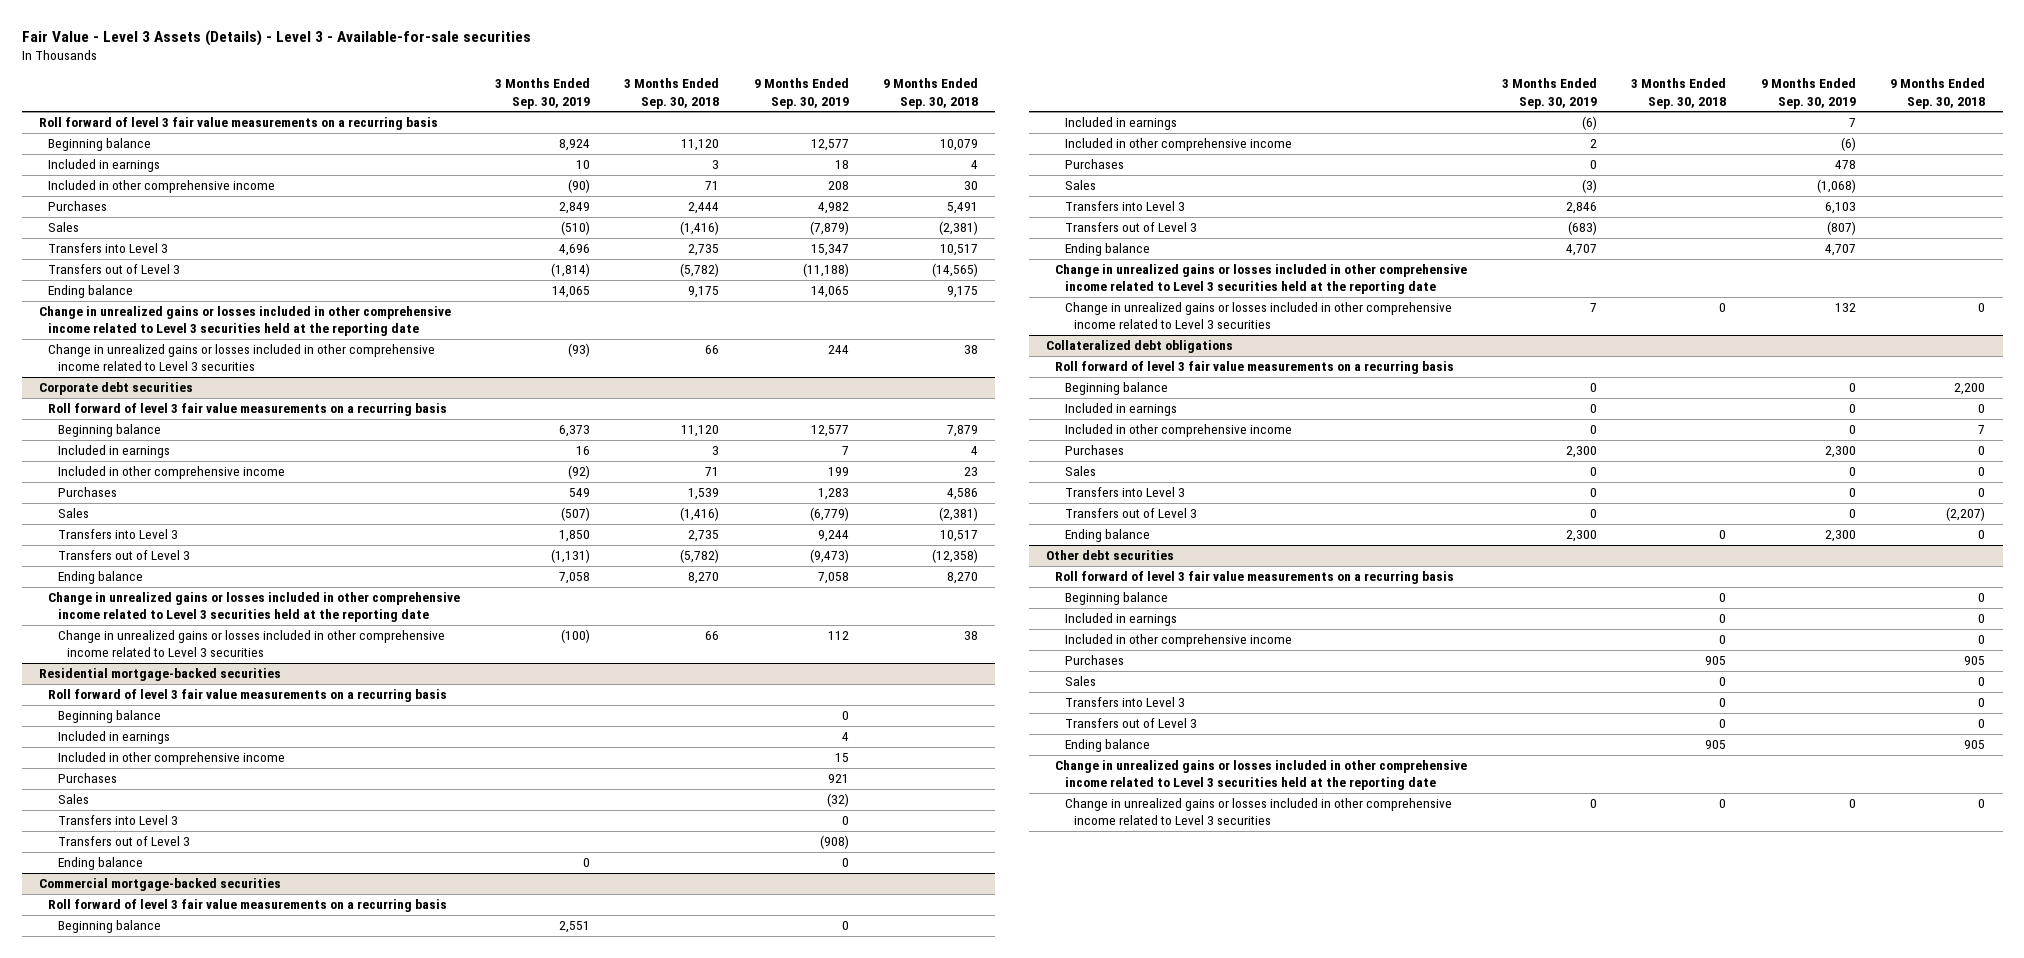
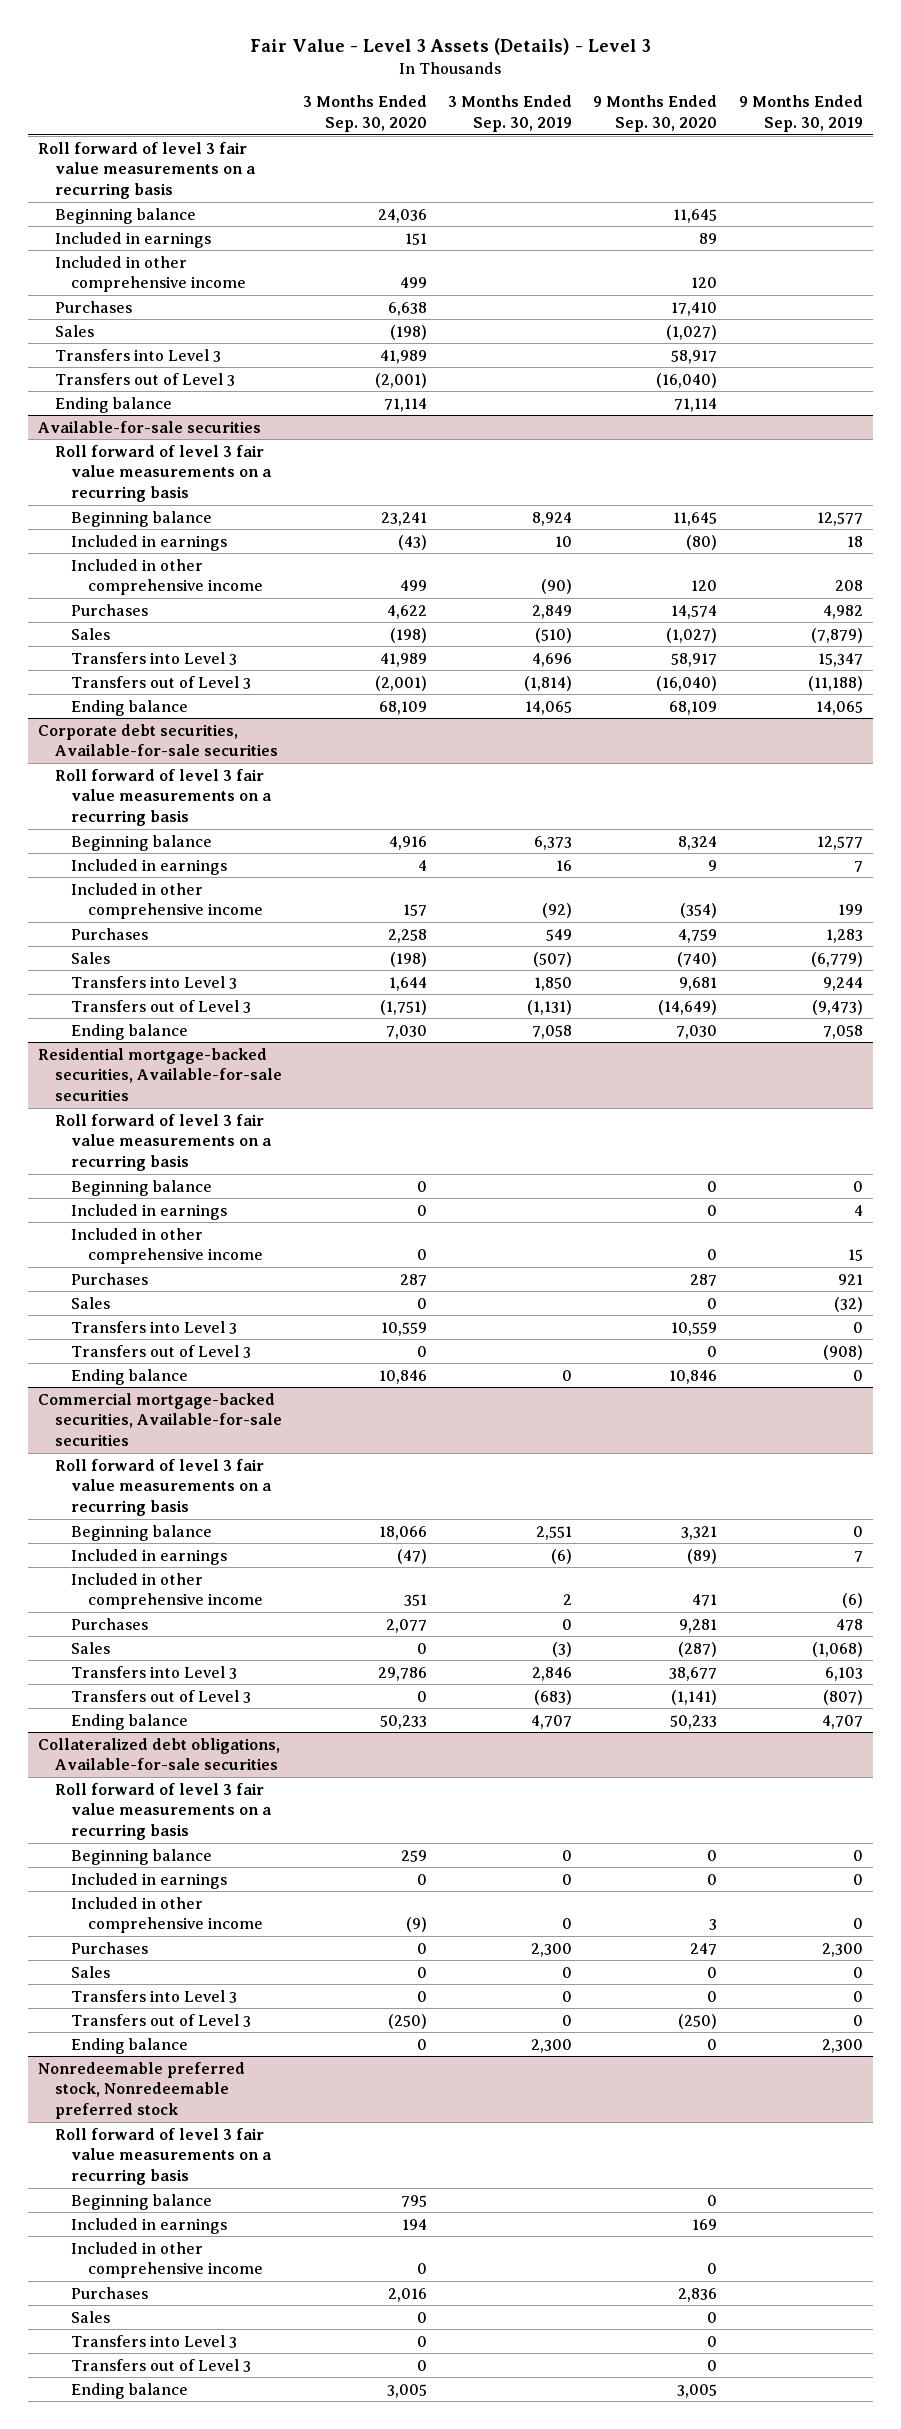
- Fair Value - Level 3 Assets (Details) - Level 3 - Available-for-sale securities
+ Fair Value - Level 3 Assets (Details) - Level 3
- | 3 Months Ended Sep. 30, 2019 | 3 Months Ended Sep. 30, 2018 | 9 Months Ended Sep. 30, 2019 | 9 Months Ended Sep. 30, 2018
+ | 3 Months Ended Sep. 30, 2020 | 3 Months Ended Sep. 30, 2019 | 9 Months Ended Sep. 30, 2020 | 9 Months Ended Sep. 30, 2019
+ Beginning balance | 24,036 | | 11,645 |
+ Included in earnings | 151 | | 89 |
+ Included in other comprehensive income | 499 | | 120 |
+ Purchases | 6,638 | | 17,410 |
+ Sales | (198) | | (1,027) |
+ Transfers into Level 3 | 41,989 | | 58,917 |
+ Transfers out of Level 3 | (2,001) | | (16,040) |
+ Ending balance | 71,114 | | 71,114 |
+ Available-for-sale securities
+ Roll forward of level 3 fair value measurements on a recurring basis
- Change in unrealized gains or losses included in other comprehensive income related to Level 3 securities held at the reporting date
- Change in unrealized gains or losses included in other comprehensive income related to Level 3 securities | (93) | 66 | 244 | 38
- Corporate debt securities
+ Corporate debt securities, Available-for-sale securities
- Change in unrealized gains or losses included in other comprehensive income related to Level 3 securities held at the reporting date
- Change in unrealized gains or losses included in other comprehensive income related to Level 3 securities | (100) | 66 | 112 | 38
- Residential mortgage-backed securities
+ Residential mortgage-backed securities, Available-for-sale securities
- Commercial mortgage-backed securities
+ Commercial mortgage-backed securities, Available-for-sale securities
- Change in unrealized gains or losses included in other comprehensive income related to Level 3 securities held at the reporting date
- Change in unrealized gains or losses included in other comprehensive income related to Level 3 securities | 7 | 0 | 132 | 0
- Collateralized debt obligations
+ Collateralized debt obligations, Available-for-sale securities
- Other debt securities
+ Nonredeemable preferred stock, Nonredeemable preferred stock
- Change in unrealized gains or losses included in other comprehensive income related to Level 3 securities held at the reporting date
- Change in unrealized gains or losses included in other comprehensive income related to Level 3 securities | 0 | 0 | 0 | 0

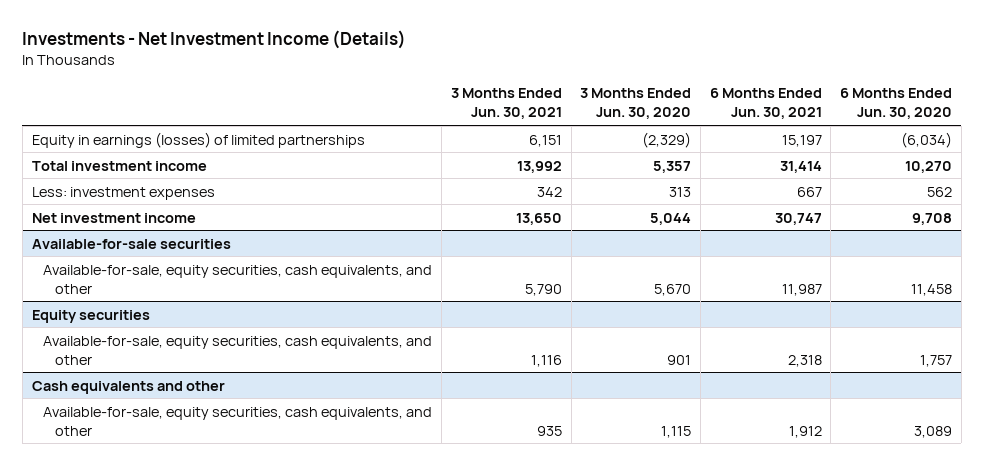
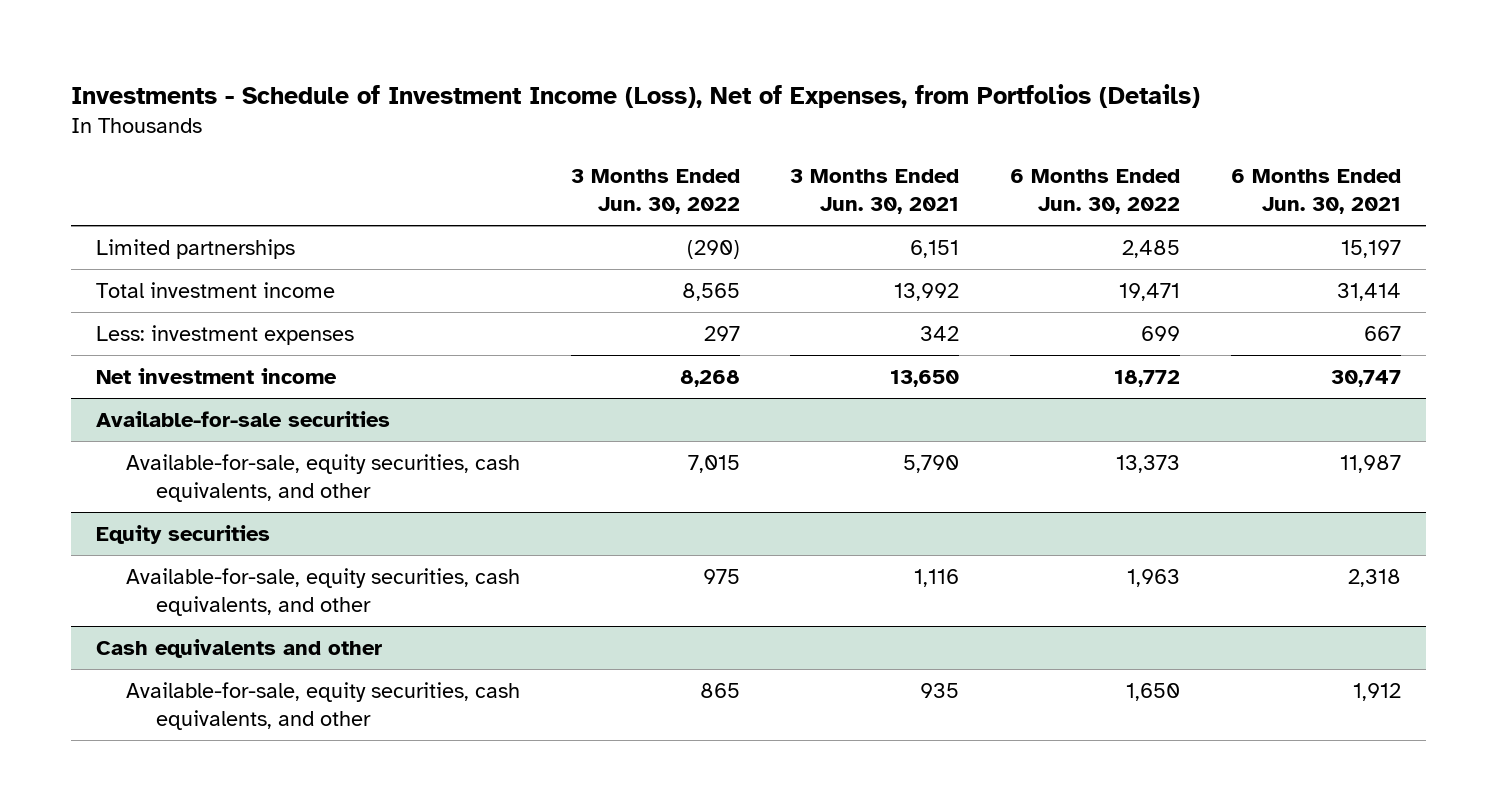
- Investments - Net Investment Income (Details)
+ Investments - Schedule of Investment Income (Loss), Net of Expenses, from Portfolios (Details)
- | 3 Months Ended Jun. 30, 2021 | 3 Months Ended Jun. 30, 2020 | 6 Months Ended Jun. 30, 2021 | 6 Months Ended Jun. 30, 2020
+ | 3 Months Ended Jun. 30, 2022 | 3 Months Ended Jun. 30, 2021 | 6 Months Ended Jun. 30, 2022 | 6 Months Ended Jun. 30, 2021
- Equity in earnings (losses) of limited partnerships | 6,151 | (2,329) | 15,197 | (6,034)
+ Limited partnerships | (290) | 6,151 | 2,485 | 15,197

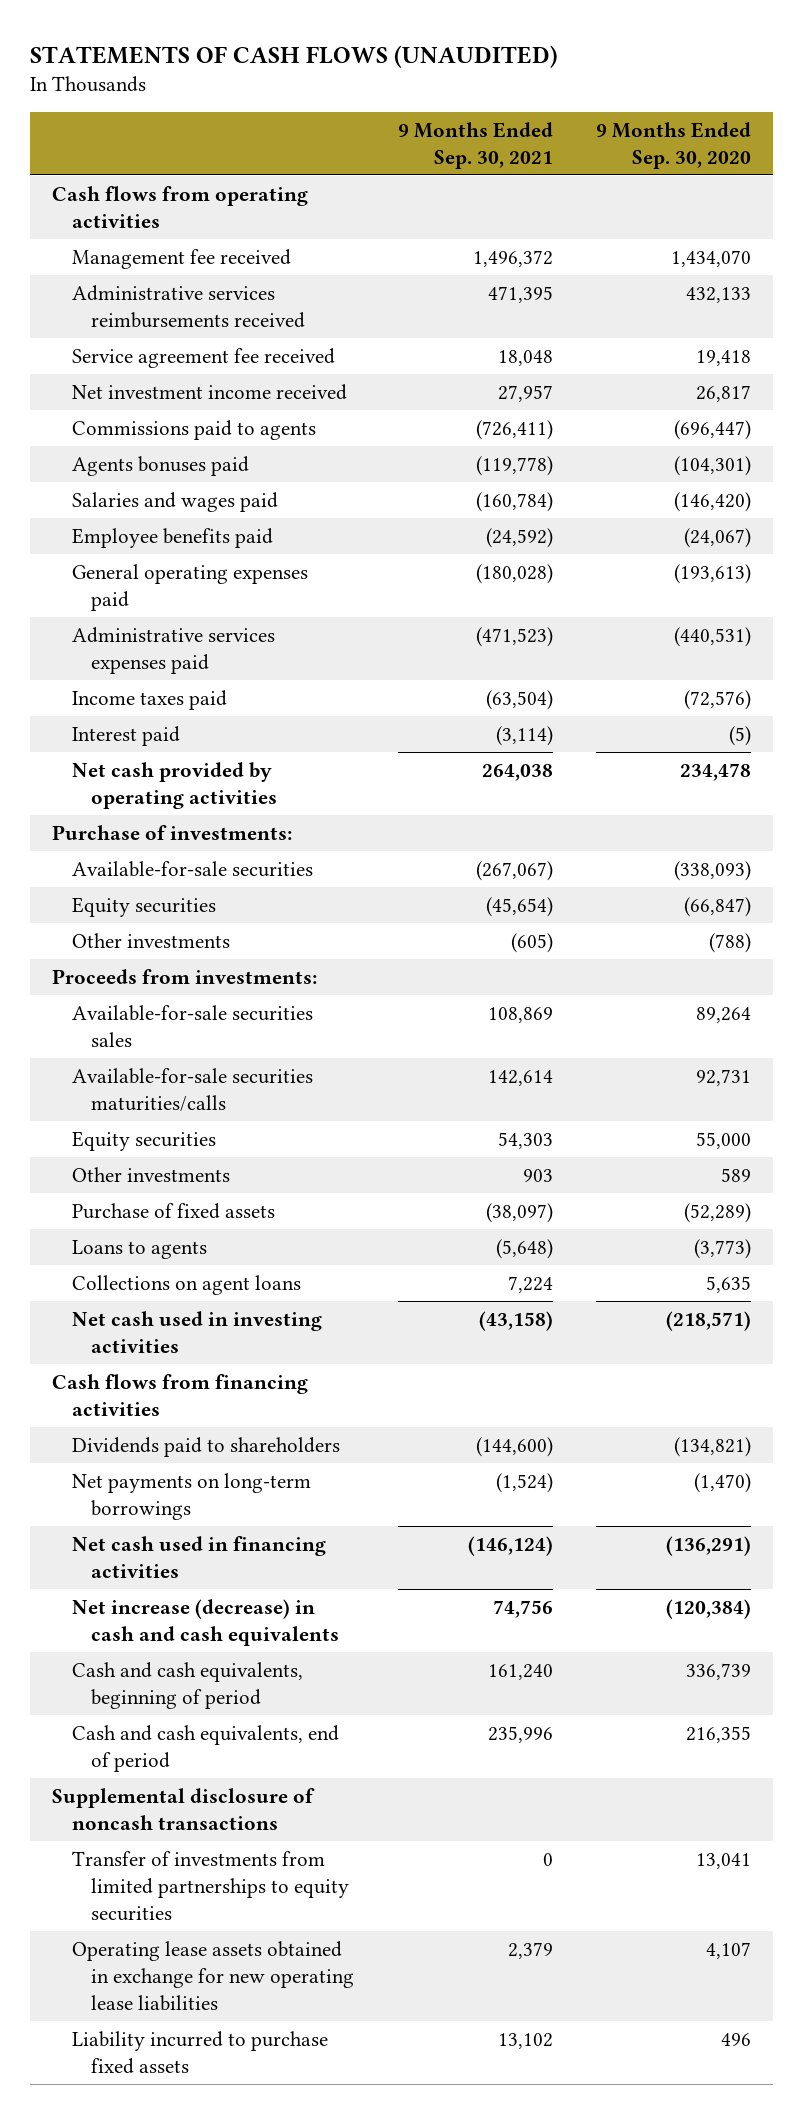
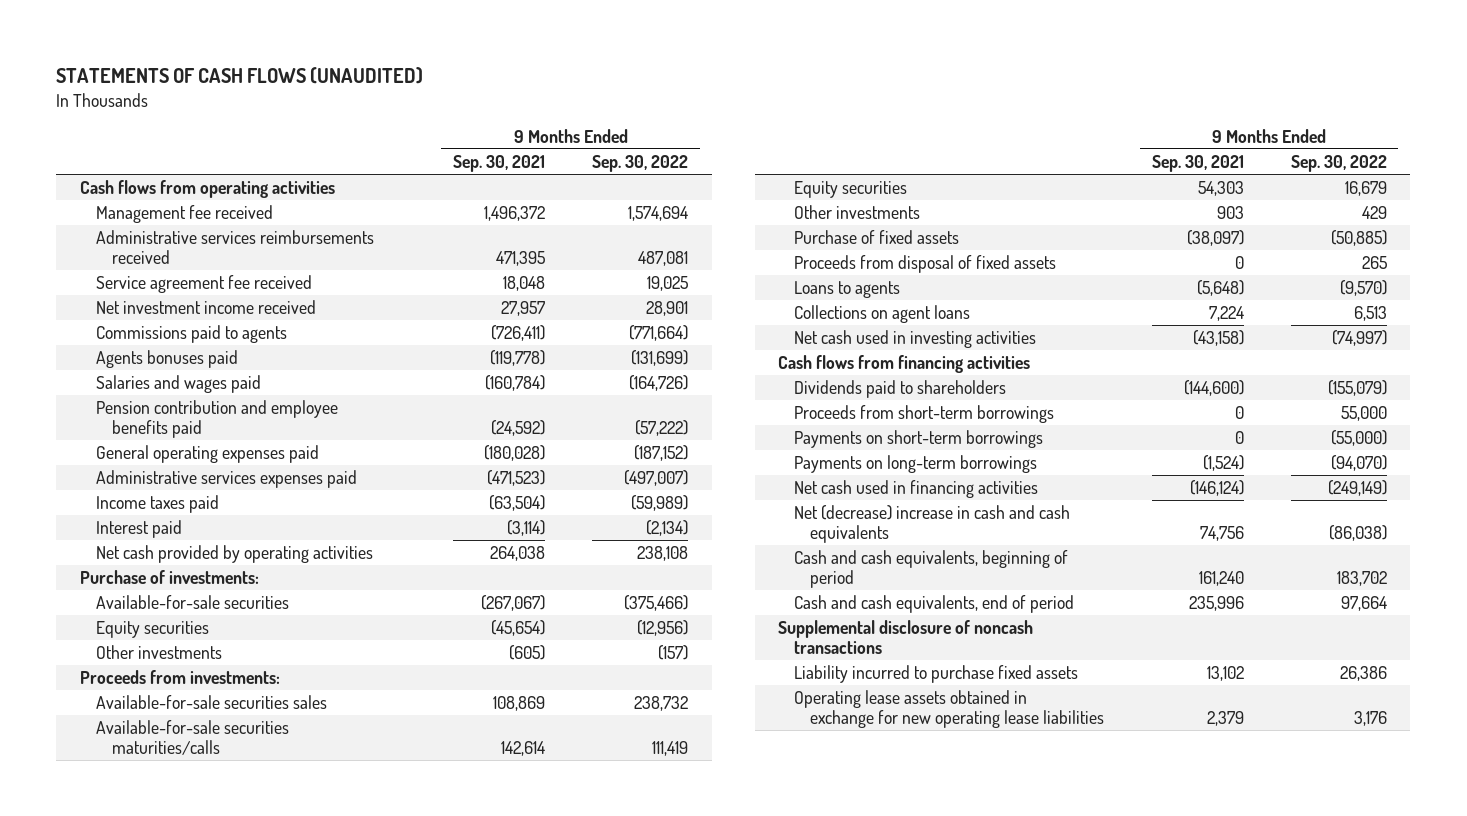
- | 9 Months Ended Sep. 30, 2021 | 9 Months Ended Sep. 30, 2020
+ | 9 Months Ended Sep. 30, 2021 | 9 Months Ended Sep. 30, 2022
- Employee benefits paid | (24,592) | (24,067)
+ Pension contribution and employee benefits paid | (24,592) | (57,222)
+ Proceeds from disposal of fixed assets | 0 | 265
- Net payments on long-term borrowings | (1,524) | (1,470)
+ Proceeds from short-term borrowings | 0 | 55,000
+ Payments on short-term borrowings | 0 | (55,000)
+ Payments on long-term borrowings | (1,524) | (94,070)
- Net increase (decrease) in cash and cash equivalents | 74,756 | (120,384)
+ Net (decrease) increase in cash and cash equivalents | 74,756 | (86,038)
- Transfer of investments from limited partnerships to equity securities | 0 | 13,041
moved down: Operating lease assets obtained in exchange for new operating lease liabilities | 2,379 | 3,176

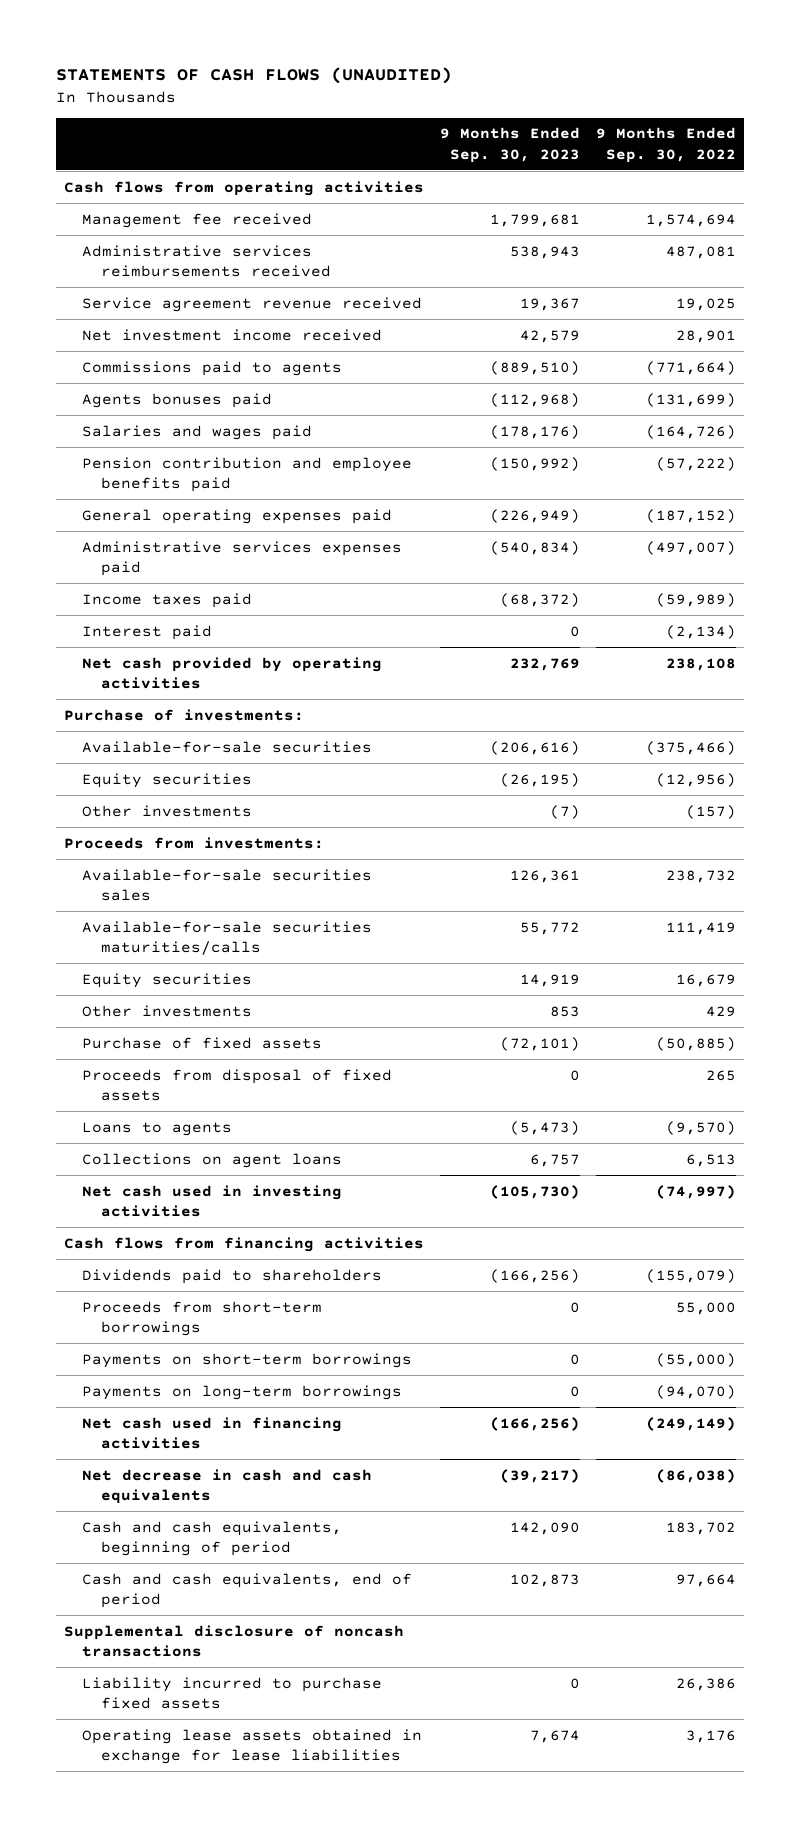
- | 9 Months Ended Sep. 30, 2021 | 9 Months Ended Sep. 30, 2022
+ | 9 Months Ended Sep. 30, 2023 | 9 Months Ended Sep. 30, 2022
- Service agreement fee received | 18,048 | 19,025
+ Service agreement revenue received | 19,367 | 19,025
- Net (decrease) increase in cash and cash equivalents | 74,756 | (86,038)
+ Net decrease in cash and cash equivalents | (39,217) | (86,038)
- Operating lease assets obtained in exchange for new operating lease liabilities | 2,379 | 3,176
+ Operating lease assets obtained in exchange for lease liabilities | 7,674 | 3,176

